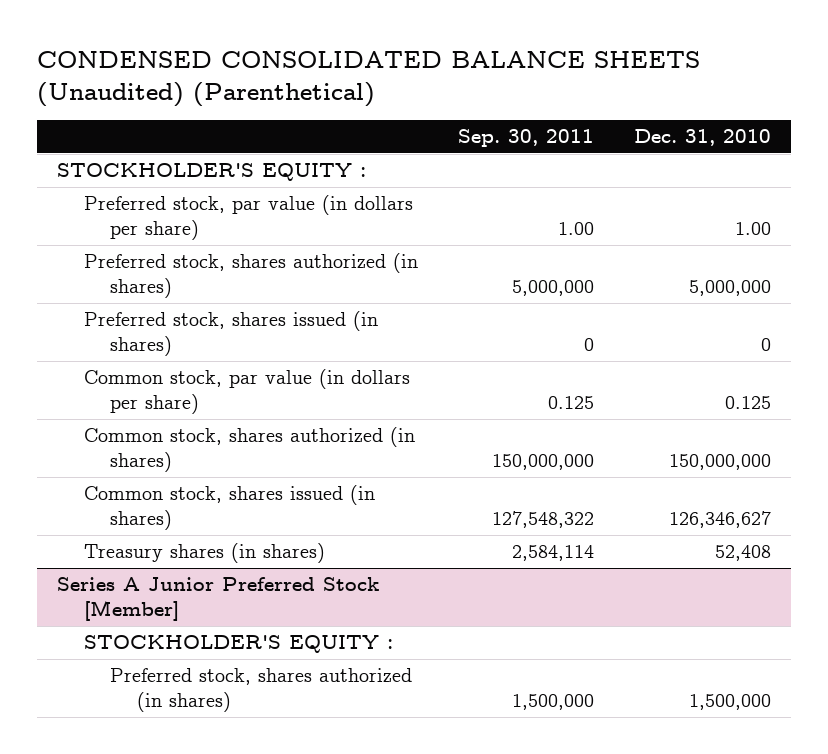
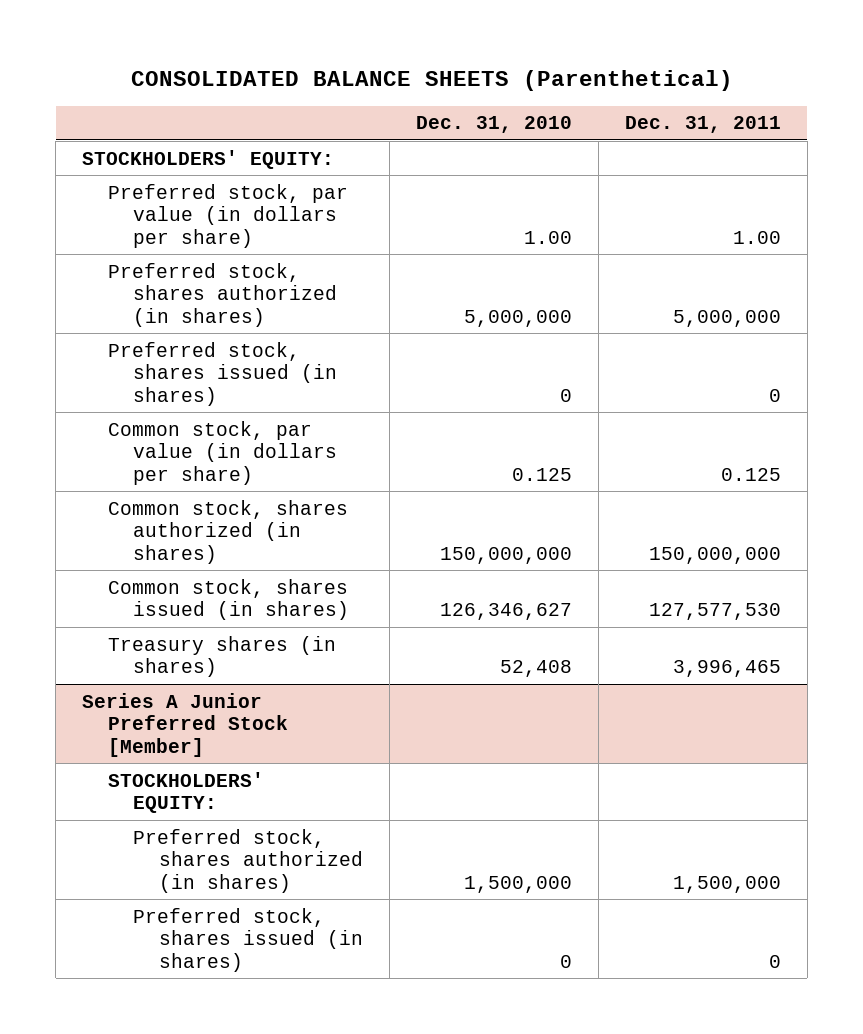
- CONDENSED CONSOLIDATED BALANCE SHEETS (Unaudited) (Parenthetical)
+ CONSOLIDATED BALANCE SHEETS (Parenthetical)
- | Sep. 30, 2011 | Dec. 31, 2010
+ | Dec. 31, 2010 | Dec. 31, 2011
- STOCKHOLDER'S EQUITY :
+ STOCKHOLDERS' EQUITY:
@ Series A Junior Preferred Stock [Member]
- STOCKHOLDER'S EQUITY :
+ STOCKHOLDERS' EQUITY:
+ Preferred stock, shares issued (in shares) | 0 | 0

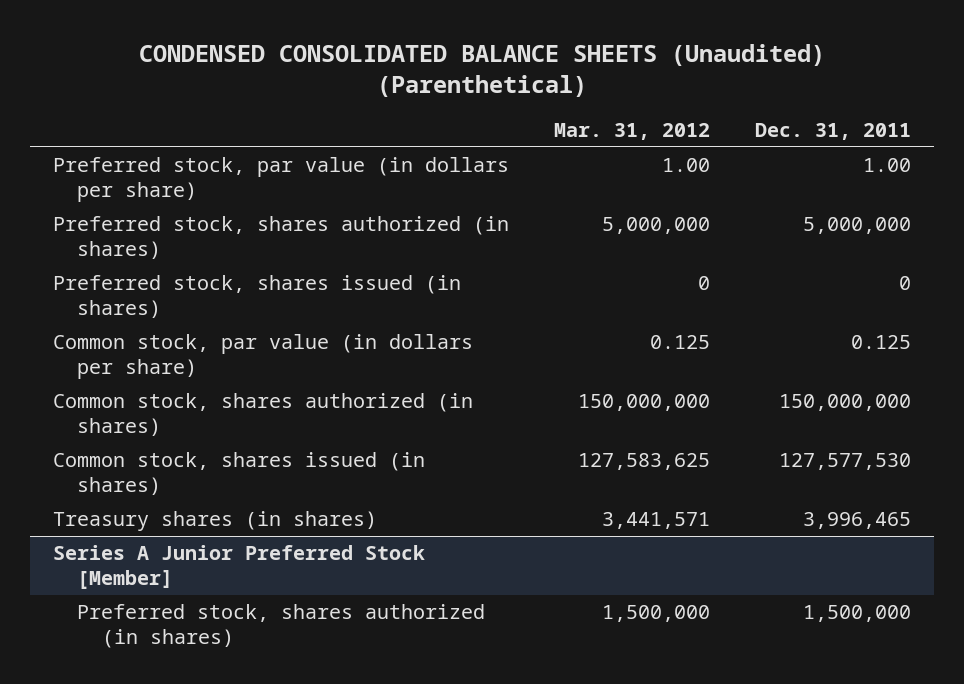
- CONSOLIDATED BALANCE SHEETS (Parenthetical)
+ CONDENSED CONSOLIDATED BALANCE SHEETS (Unaudited) (Parenthetical)
- | Dec. 31, 2010 | Dec. 31, 2011
+ | Mar. 31, 2012 | Dec. 31, 2011
- STOCKHOLDERS' EQUITY:
@ Series A Junior Preferred Stock [Member]
- STOCKHOLDERS' EQUITY:
- Preferred stock, shares issued (in shares) | 0 | 0

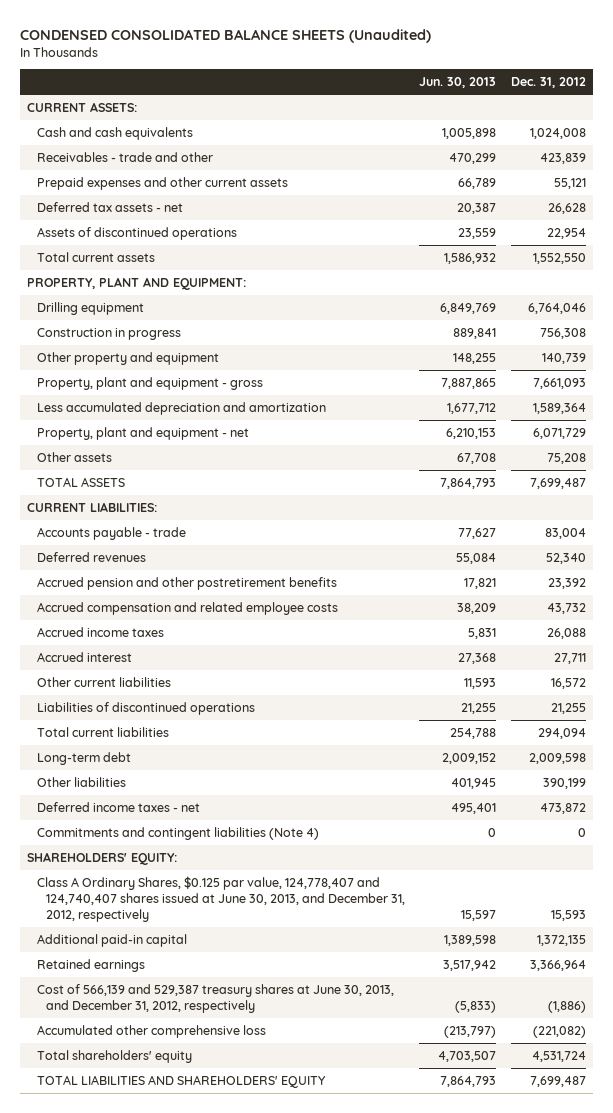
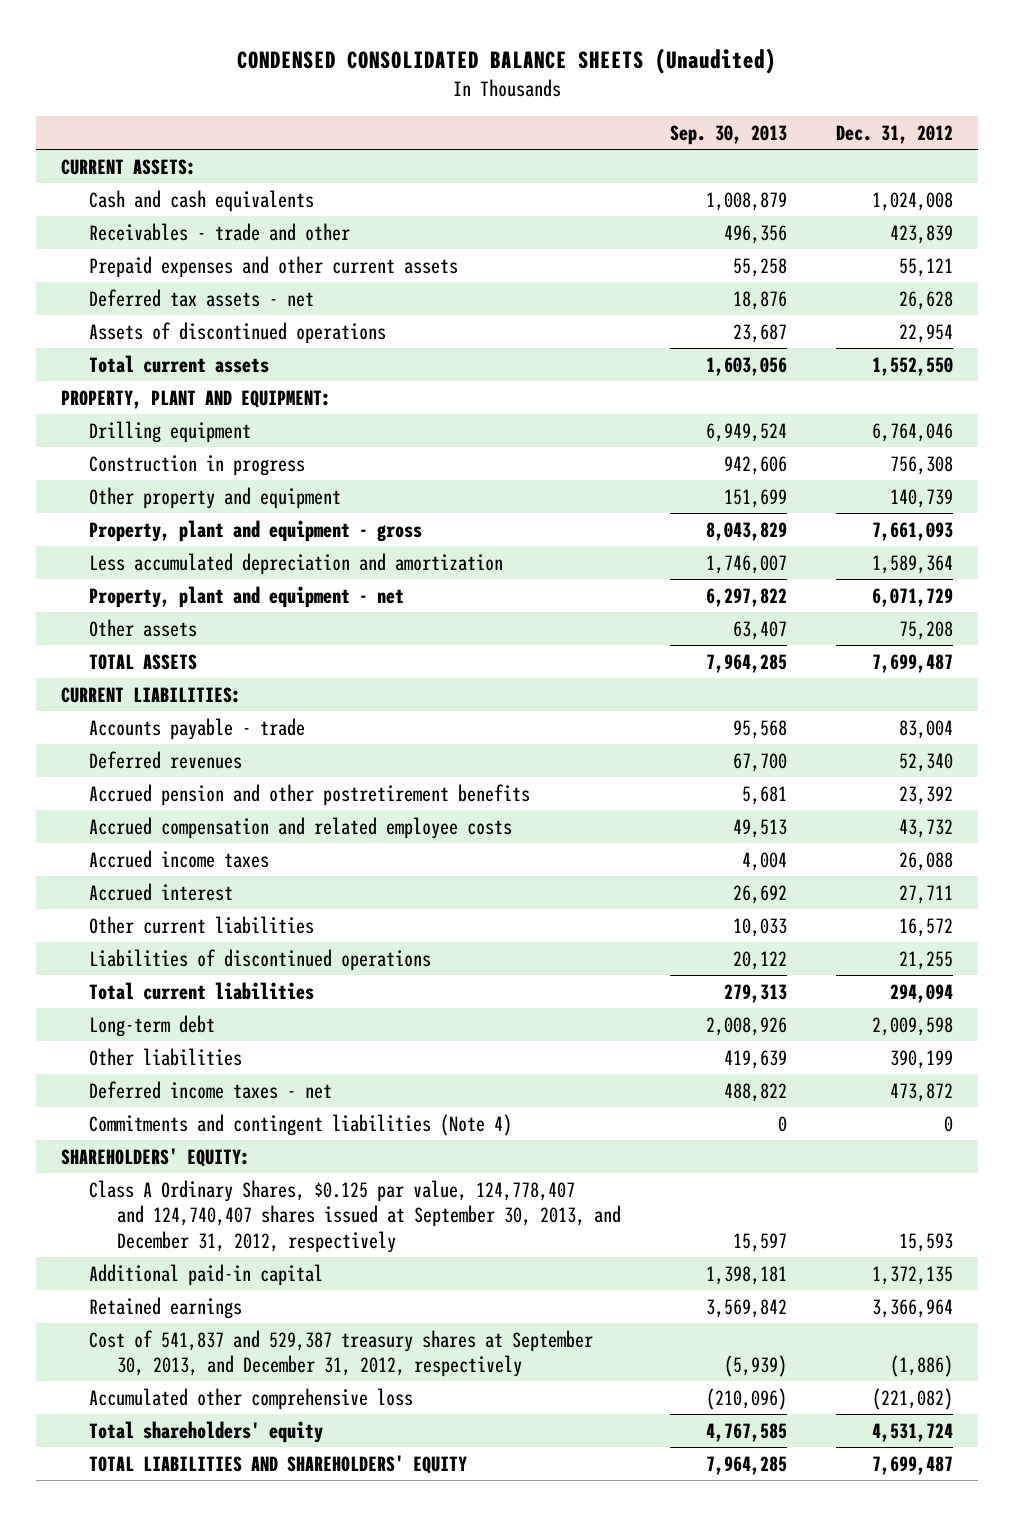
- | Jun. 30, 2013 | Dec. 31, 2012
+ | Sep. 30, 2013 | Dec. 31, 2012
- Class A Ordinary Shares, $0.125 par value, 124,778,407 and 124,740,407 shares issued at June 30, 2013, and December 31, 2012, respectively | 15,597 | 15,593
+ Class A Ordinary Shares, $0.125 par value, 124,778,407 and 124,740,407 shares issued at September 30, 2013, and December 31, 2012, respectively | 15,597 | 15,593
- Cost of 566,139 and 529,387 treasury shares at June 30, 2013, and December 31, 2012, respectively | (5,833) | (1,886)
+ Cost of 541,837 and 529,387 treasury shares at September 30, 2013, and December 31, 2012, respectively | (5,939) | (1,886)

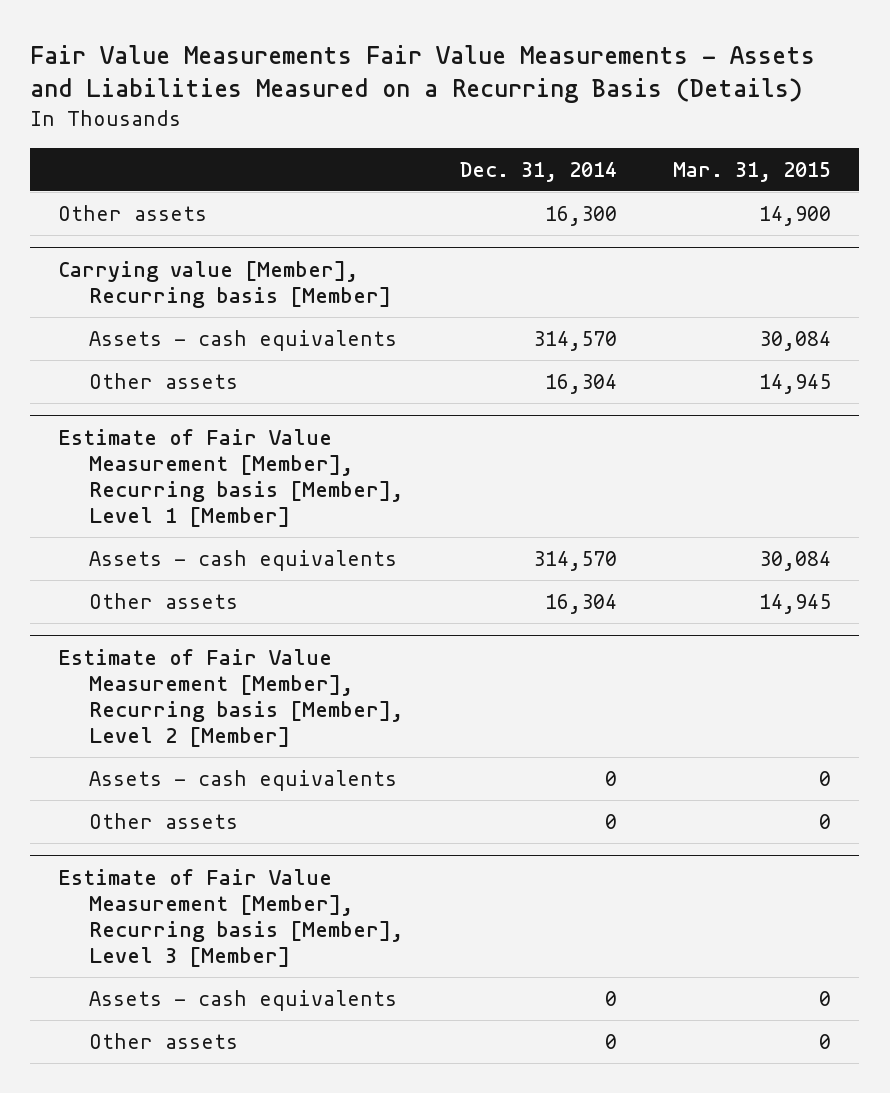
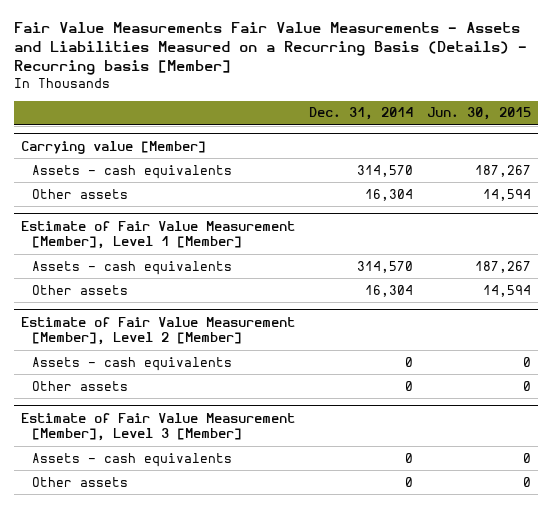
- Fair Value Measurements Fair Value Measurements - Assets and Liabilities Measured on a Recurring Basis (Details)
+ Fair Value Measurements Fair Value Measurements - Assets and Liabilities Measured on a Recurring Basis (Details) - Recurring basis [Member]
- | Dec. 31, 2014 | Mar. 31, 2015
+ | Dec. 31, 2014 | Jun. 30, 2015
- Other assets | 16,300 | 14,900
- Carrying value [Member], Recurring basis [Member]
+ Carrying value [Member]
- Estimate of Fair Value Measurement [Member], Recurring basis [Member], Level 1 [Member]
+ Estimate of Fair Value Measurement [Member], Level 1 [Member]
- Estimate of Fair Value Measurement [Member], Recurring basis [Member], Level 2 [Member]
+ Estimate of Fair Value Measurement [Member], Level 2 [Member]
- Estimate of Fair Value Measurement [Member], Recurring basis [Member], Level 3 [Member]
+ Estimate of Fair Value Measurement [Member], Level 3 [Member]

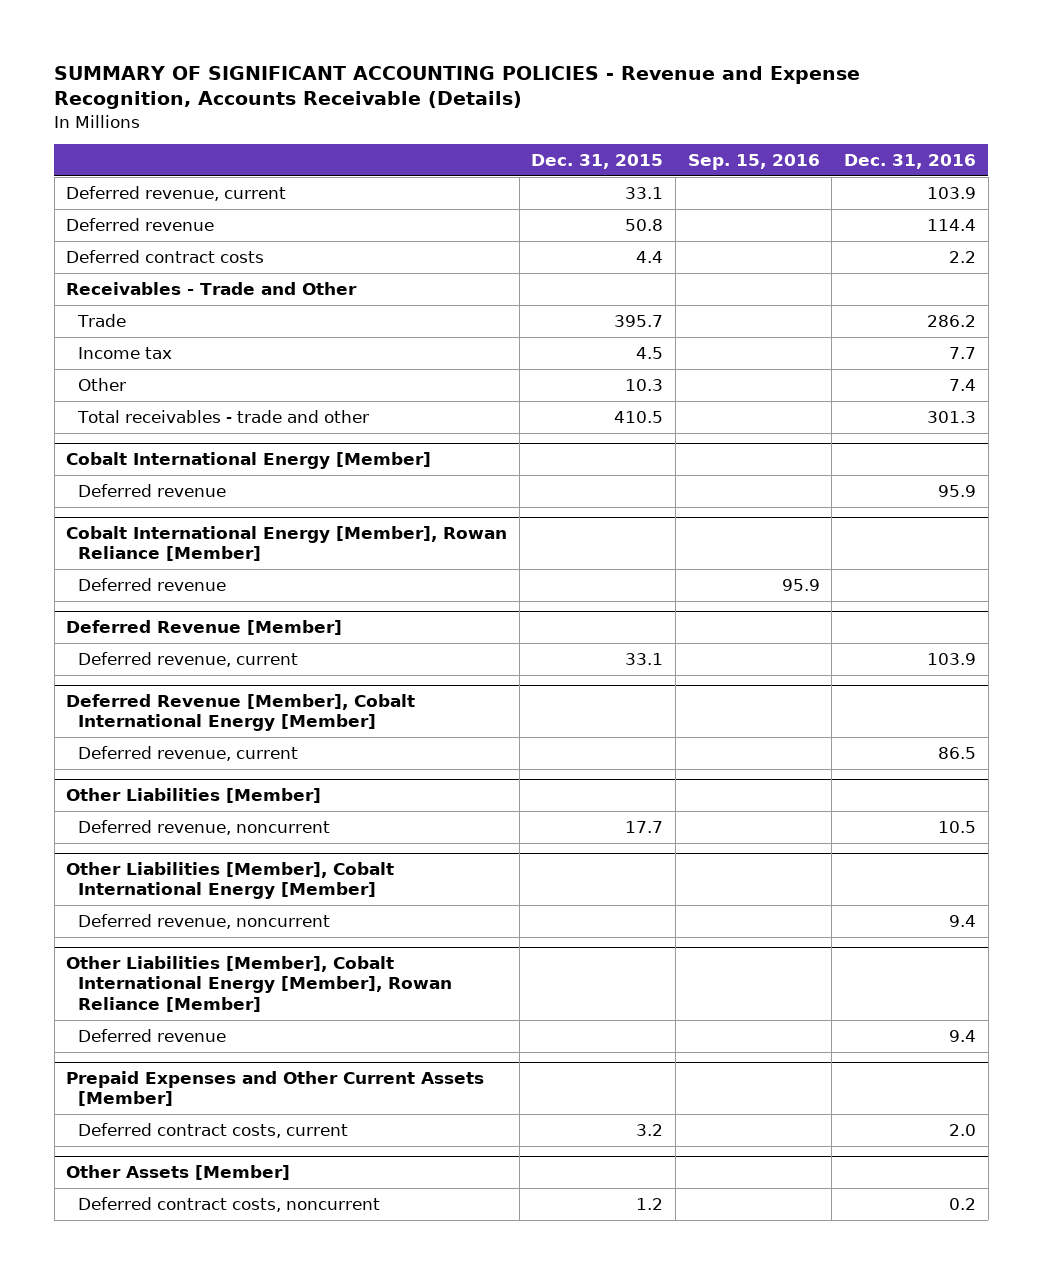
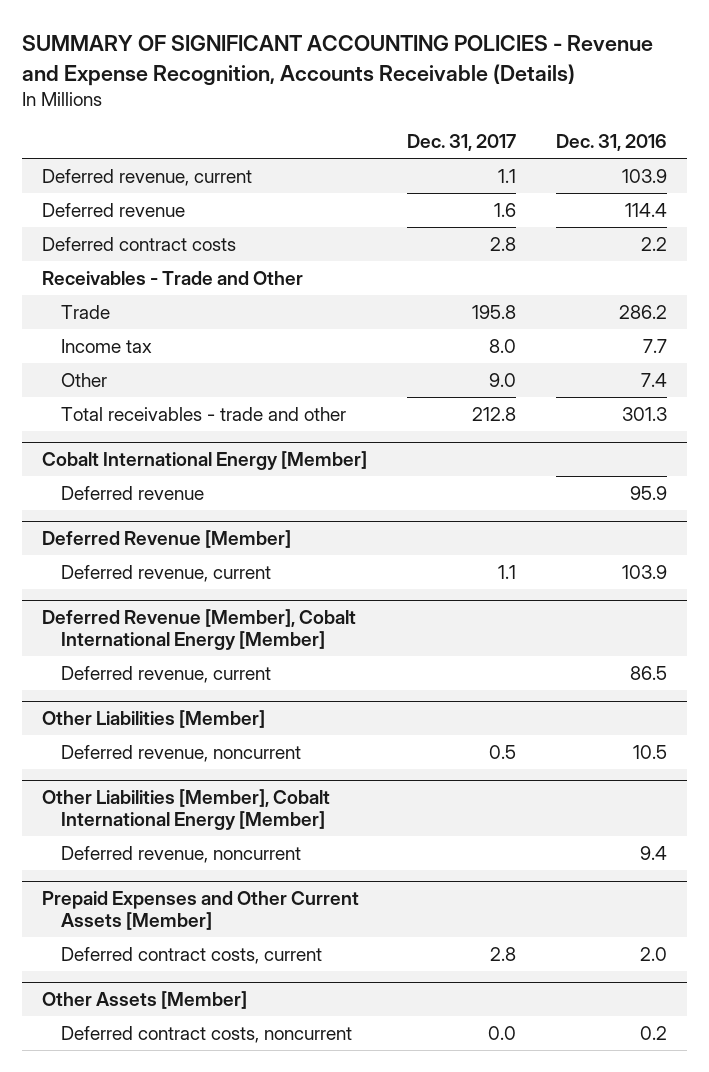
- | Dec. 31, 2015 | Sep. 15, 2016 | Dec. 31, 2016
+ | Dec. 31, 2017 | Dec. 31, 2016
- Cobalt International Energy [Member], Rowan Reliance [Member]
- Deferred revenue | | 95.9 |
- Other Liabilities [Member], Cobalt International Energy [Member], Rowan Reliance [Member]
- Deferred revenue | | | 9.4

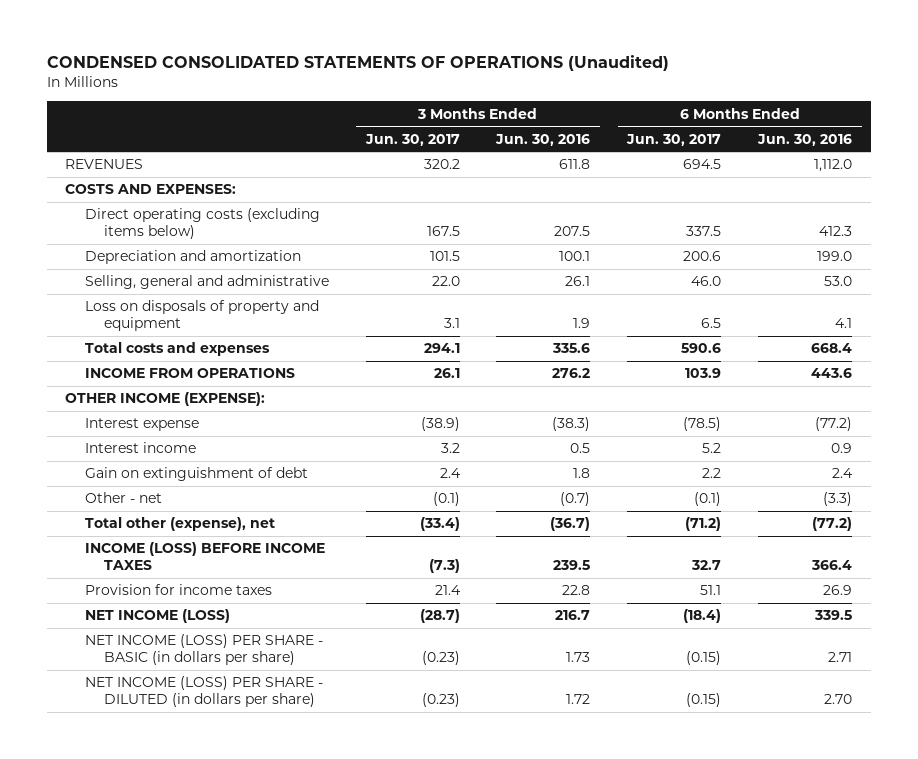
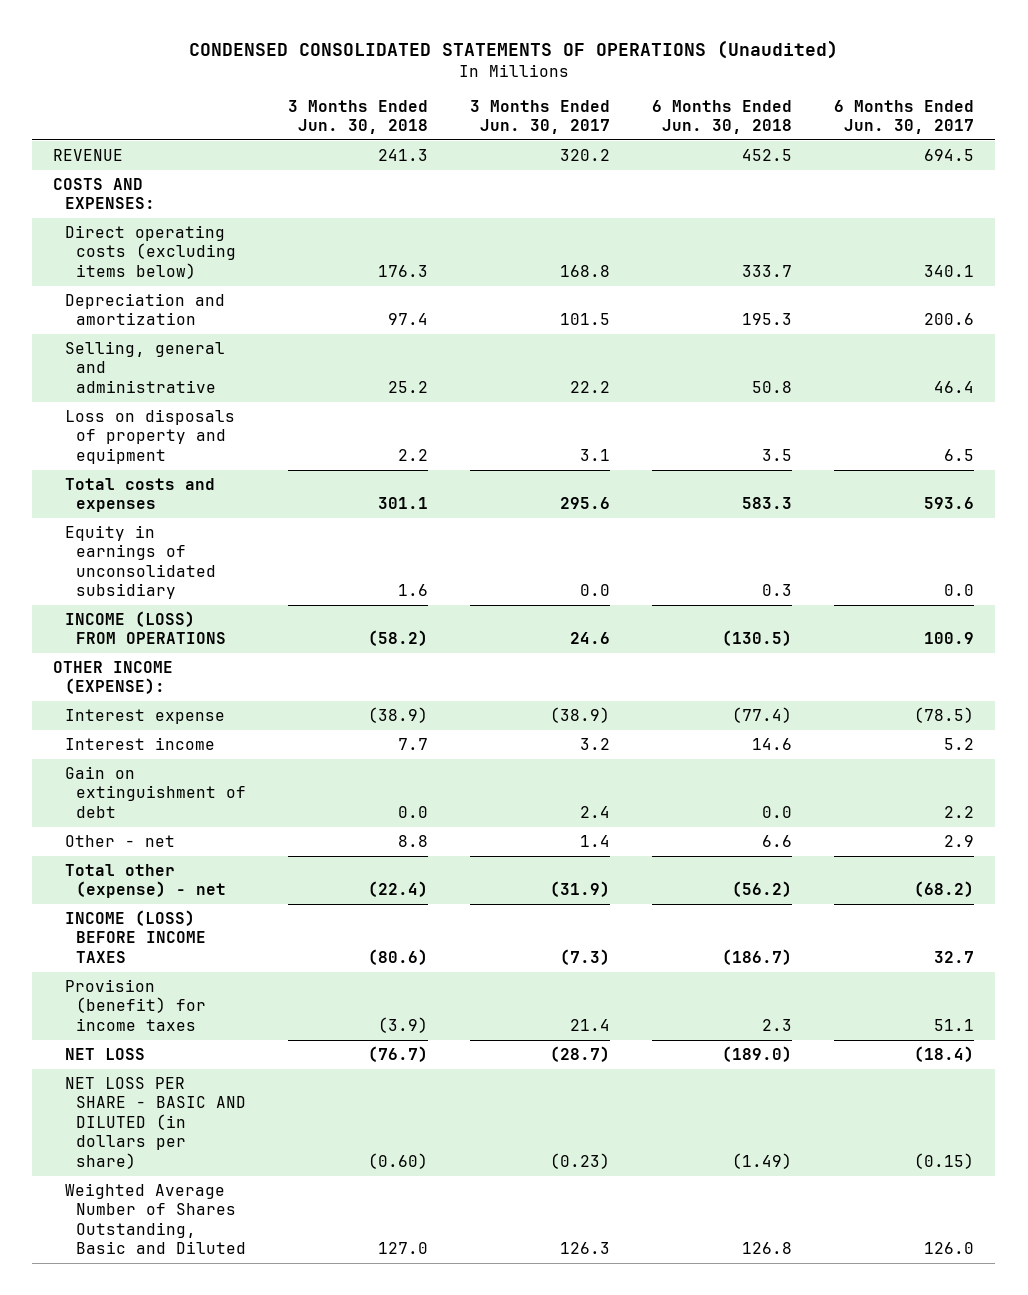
- | 3 Months Ended Jun. 30, 2017 | 3 Months Ended Jun. 30, 2016 | 6 Months Ended Jun. 30, 2017 | 6 Months Ended Jun. 30, 2016
+ | 3 Months Ended Jun. 30, 2018 | 3 Months Ended Jun. 30, 2017 | 6 Months Ended Jun. 30, 2018 | 6 Months Ended Jun. 30, 2017
- REVENUES | 320.2 | 611.8 | 694.5 | 1,112.0
+ REVENUE | 241.3 | 320.2 | 452.5 | 694.5
- Direct operating costs (excluding items below) | 167.5 | 207.5 | 337.5 | 412.3
+ Direct operating costs (excluding items below) | 176.3 | 168.8 | 333.7 | 340.1
- Selling, general and administrative | 22.0 | 26.1 | 46.0 | 53.0
+ Selling, general and administrative | 25.2 | 22.2 | 50.8 | 46.4
- Total costs and expenses | 294.1 | 335.6 | 590.6 | 668.4
- INCOME FROM OPERATIONS | 26.1 | 276.2 | 103.9 | 443.6
+ Total costs and expenses | 301.1 | 295.6 | 583.3 | 593.6
+ Equity in earnings of unconsolidated subsidiary | 1.6 | 0.0 | 0.3 | 0.0
+ INCOME (LOSS) FROM OPERATIONS | (58.2) | 24.6 | (130.5) | 100.9
- Other - net | (0.1) | (0.7) | (0.1) | (3.3)
- Total other (expense), net | (33.4) | (36.7) | (71.2) | (77.2)
+ Other - net | 8.8 | 1.4 | 6.6 | 2.9
+ Total other (expense) - net | (22.4) | (31.9) | (56.2) | (68.2)
- Provision for income taxes | 21.4 | 22.8 | 51.1 | 26.9
- NET INCOME (LOSS) | (28.7) | 216.7 | (18.4) | 339.5
- NET INCOME (LOSS) PER SHARE - BASIC (in dollars per share) | (0.23) | 1.73 | (0.15) | 2.71
- NET INCOME (LOSS) PER SHARE - DILUTED (in dollars per share) | (0.23) | 1.72 | (0.15) | 2.70
+ Provision (benefit) for income taxes | (3.9) | 21.4 | 2.3 | 51.1
+ NET LOSS | (76.7) | (28.7) | (189.0) | (18.4)
+ NET LOSS PER SHARE - BASIC AND DILUTED (in dollars per share) | (0.60) | (0.23) | (1.49) | (0.15)
+ Weighted Average Number of Shares Outstanding, Basic and Diluted | 127.0 | 126.3 | 126.8 | 126.0

